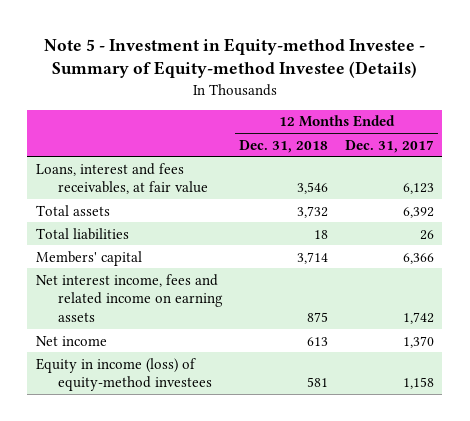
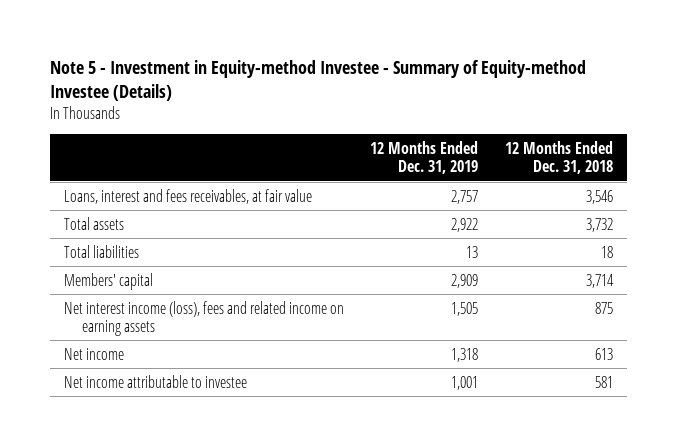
- | 12 Months Ended Dec. 31, 2018 | 12 Months Ended Dec. 31, 2017
+ | 12 Months Ended Dec. 31, 2019 | 12 Months Ended Dec. 31, 2018
- Net interest income, fees and related income on earning assets | 875 | 1,742
+ Net interest income (loss), fees and related income on earning assets | 1,505 | 875
- Equity in income (loss) of equity-method investees | 581 | 1,158
+ Net income attributable to investee | 1,001 | 581

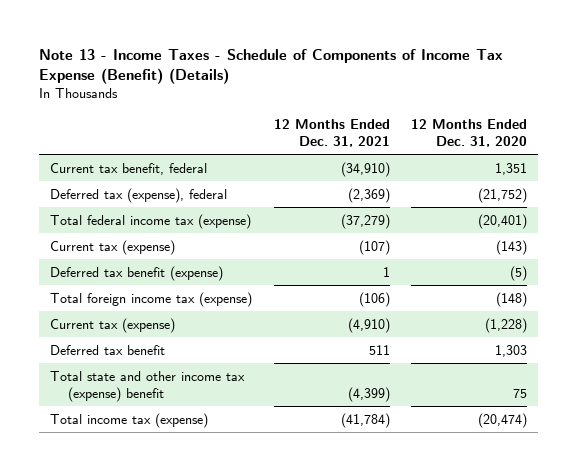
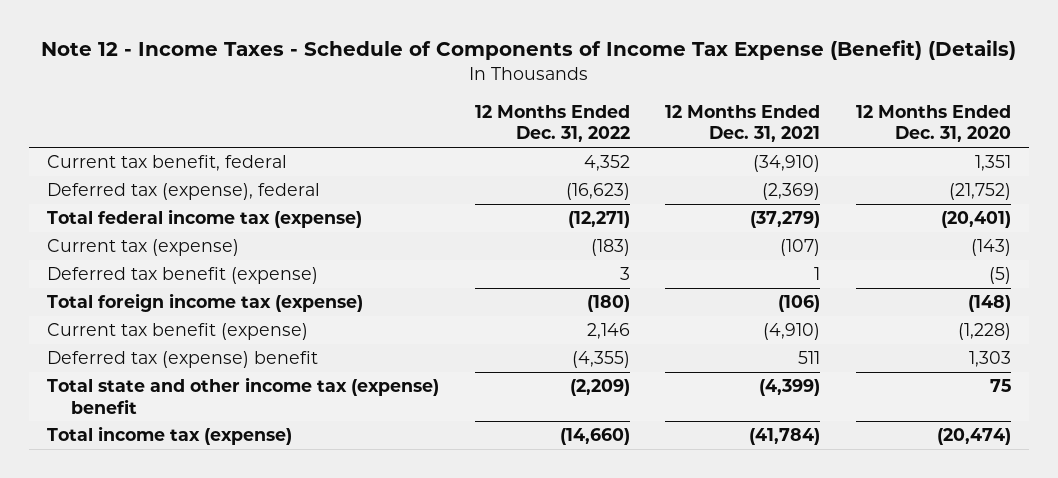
- Note 13 - Income Taxes - Schedule of Components of Income Tax Expense (Benefit) (Details)
+ Note 12 - Income Taxes - Schedule of Components of Income Tax Expense (Benefit) (Details)
- | 12 Months Ended Dec. 31, 2021 | 12 Months Ended Dec. 31, 2020
+ | 12 Months Ended Dec. 31, 2022 | 12 Months Ended Dec. 31, 2021 | 12 Months Ended Dec. 31, 2020
- Current tax (expense) | (4,910) | (1,228)
- Deferred tax benefit | 511 | 1,303
+ Current tax benefit (expense) | 2,146 | (4,910) | (1,228)
+ Deferred tax (expense) benefit | (4,355) | 511 | 1,303

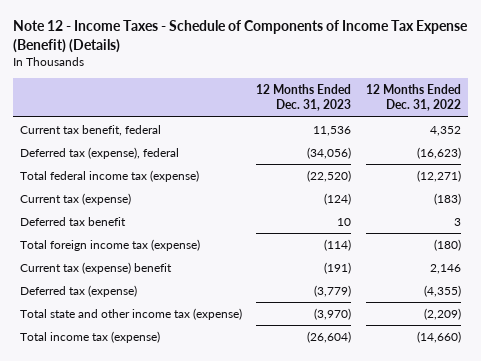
- | 12 Months Ended Dec. 31, 2022 | 12 Months Ended Dec. 31, 2021 | 12 Months Ended Dec. 31, 2020
+ | 12 Months Ended Dec. 31, 2023 | 12 Months Ended Dec. 31, 2022
- Deferred tax benefit (expense) | 3 | 1 | (5)
+ Deferred tax benefit | 10 | 3
- Current tax benefit (expense) | 2,146 | (4,910) | (1,228)
- Deferred tax (expense) benefit | (4,355) | 511 | 1,303
- Total state and other income tax (expense) benefit | (2,209) | (4,399) | 75
+ Current tax (expense) benefit | (191) | 2,146
+ Deferred tax (expense) | (3,779) | (4,355)
+ Total state and other income tax (expense) | (3,970) | (2,209)

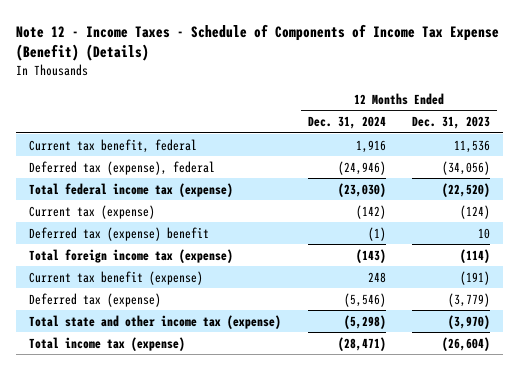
- | 12 Months Ended Dec. 31, 2023 | 12 Months Ended Dec. 31, 2022
+ | 12 Months Ended Dec. 31, 2024 | 12 Months Ended Dec. 31, 2023
- Deferred tax benefit | 10 | 3
+ Deferred tax (expense) benefit | (1) | 10
- Current tax (expense) benefit | (191) | 2,146
+ Current tax benefit (expense) | 248 | (191)

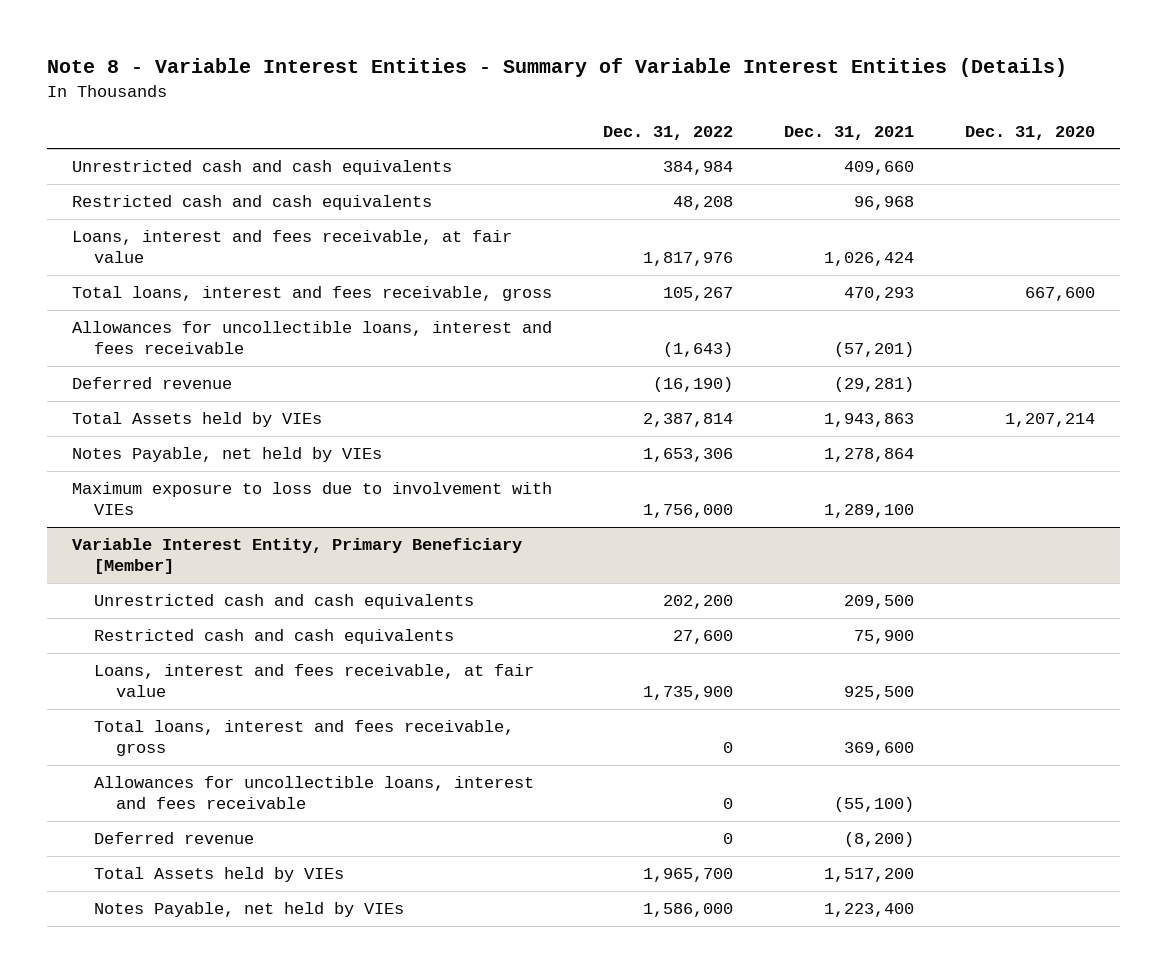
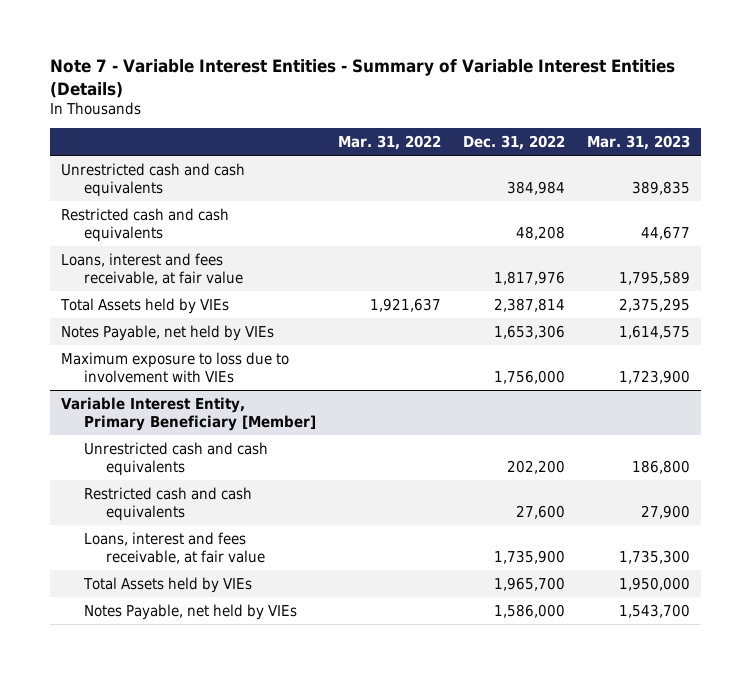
- Note 8 - Variable Interest Entities - Summary of Variable Interest Entities (Details)
+ Note 7 - Variable Interest Entities - Summary of Variable Interest Entities (Details)
- | Dec. 31, 2022 | Dec. 31, 2021 | Dec. 31, 2020
+ | Mar. 31, 2022 | Dec. 31, 2022 | Mar. 31, 2023
- Total loans, interest and fees receivable, gross | 105,267 | 470,293 | 667,600
- Allowances for uncollectible loans, interest and fees receivable | (1,643) | (57,201) |
- Deferred revenue | (16,190) | (29,281) |
@ Variable Interest Entity, Primary Beneficiary [Member]
- Total loans, interest and fees receivable, gross | 0 | 369,600 |
- Allowances for uncollectible loans, interest and fees receivable | 0 | (55,100) |
- Deferred revenue | 0 | (8,200) |

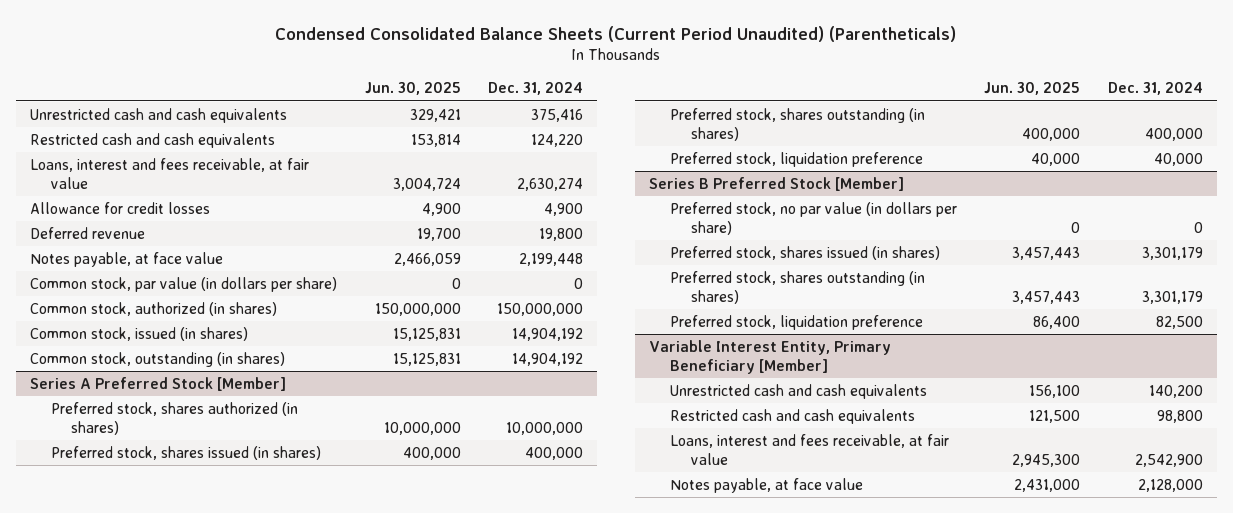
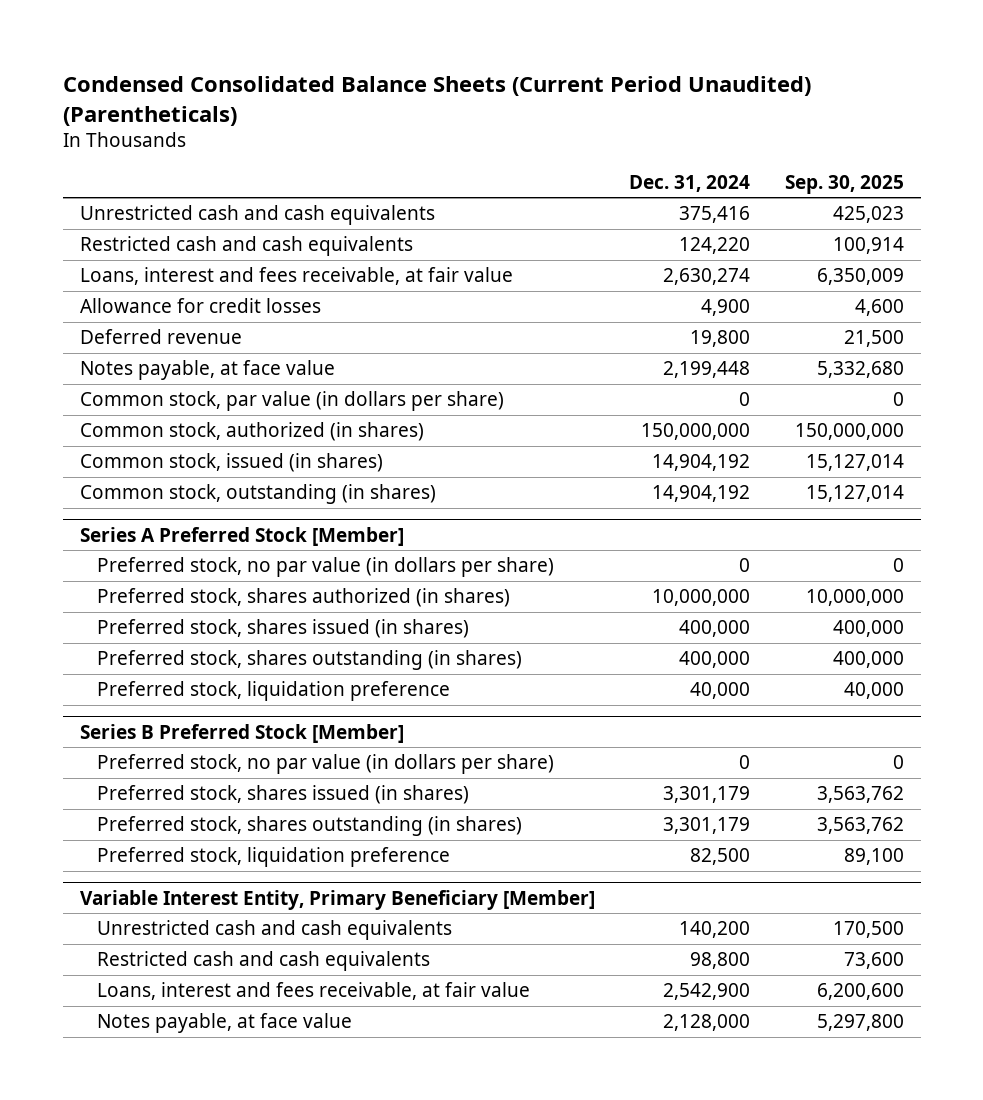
- | Jun. 30, 2025 | Dec. 31, 2024
+ | Dec. 31, 2024 | Sep. 30, 2025
@ Series A Preferred Stock [Member]
+ Preferred stock, no par value (in dollars per share) | 0 | 0

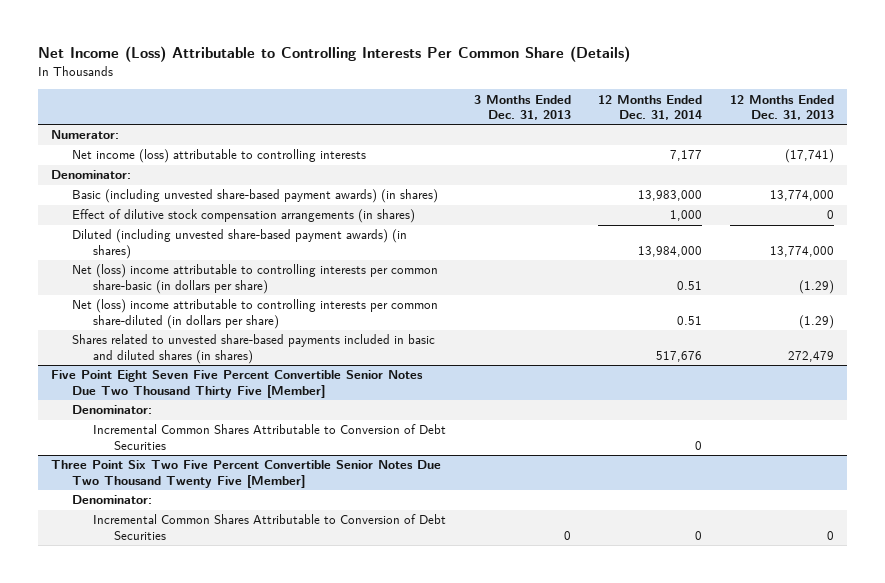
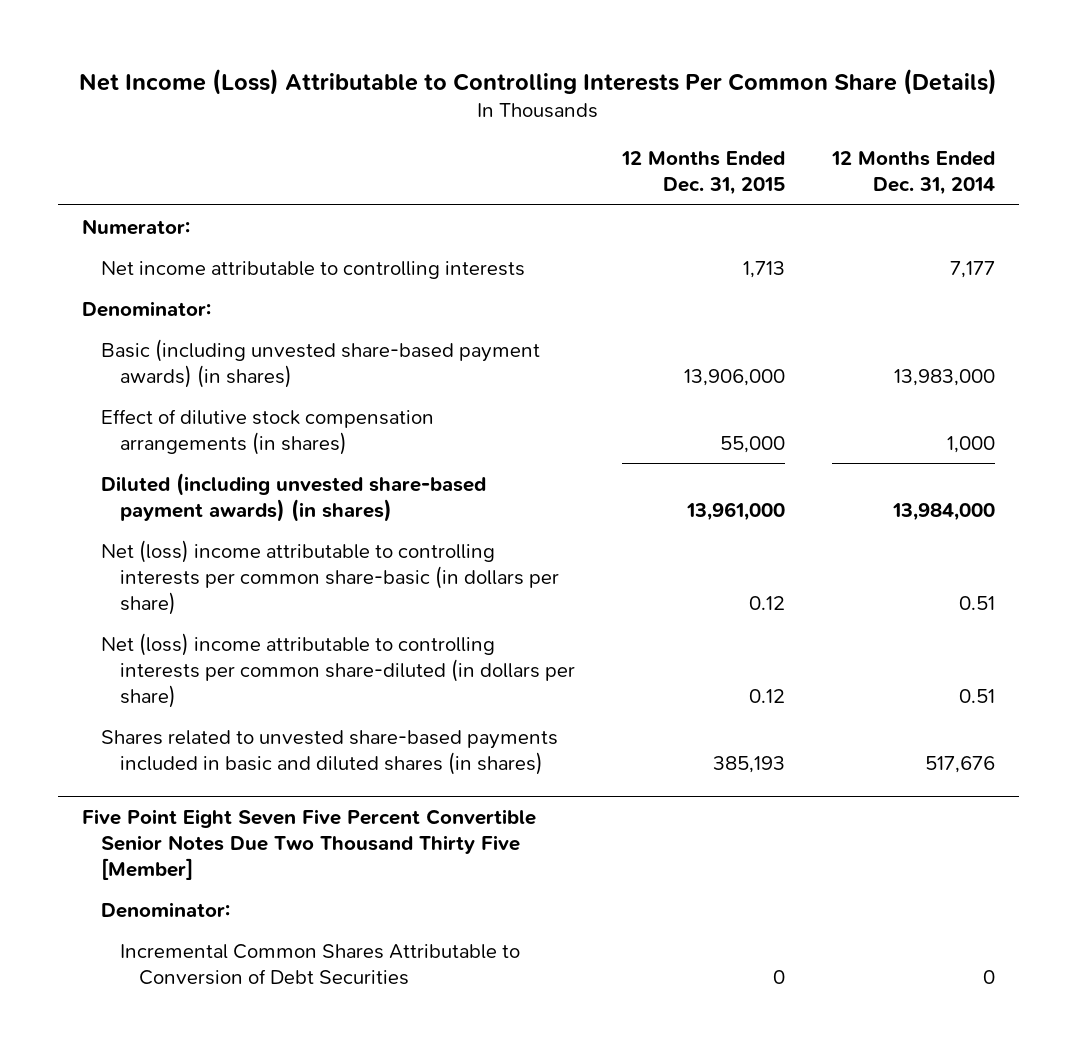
- | 3 Months Ended Dec. 31, 2013 | 12 Months Ended Dec. 31, 2014 | 12 Months Ended Dec. 31, 2013
+ | 12 Months Ended Dec. 31, 2015 | 12 Months Ended Dec. 31, 2014
- Net income (loss) attributable to controlling interests | | 7,177 | (17,741)
+ Net income attributable to controlling interests | 1,713 | 7,177
- Three Point Six Two Five Percent Convertible Senior Notes Due Two Thousand Twenty Five [Member]
- Denominator:
- Incremental Common Shares Attributable to Conversion of Debt Securities | 0 | 0 | 0

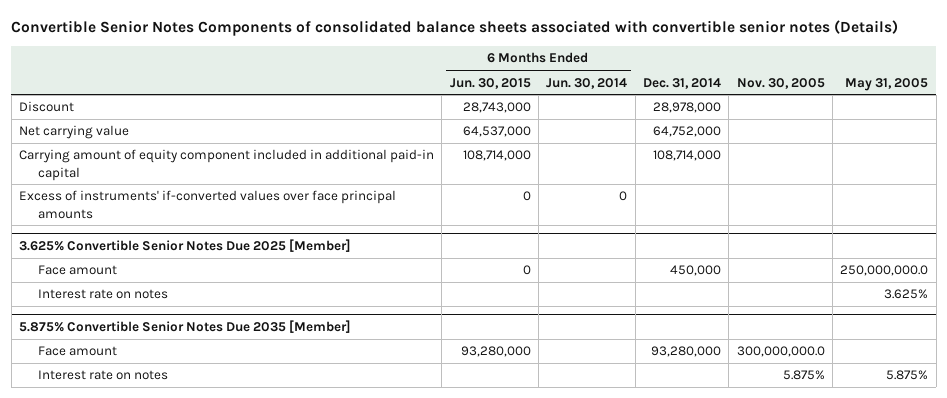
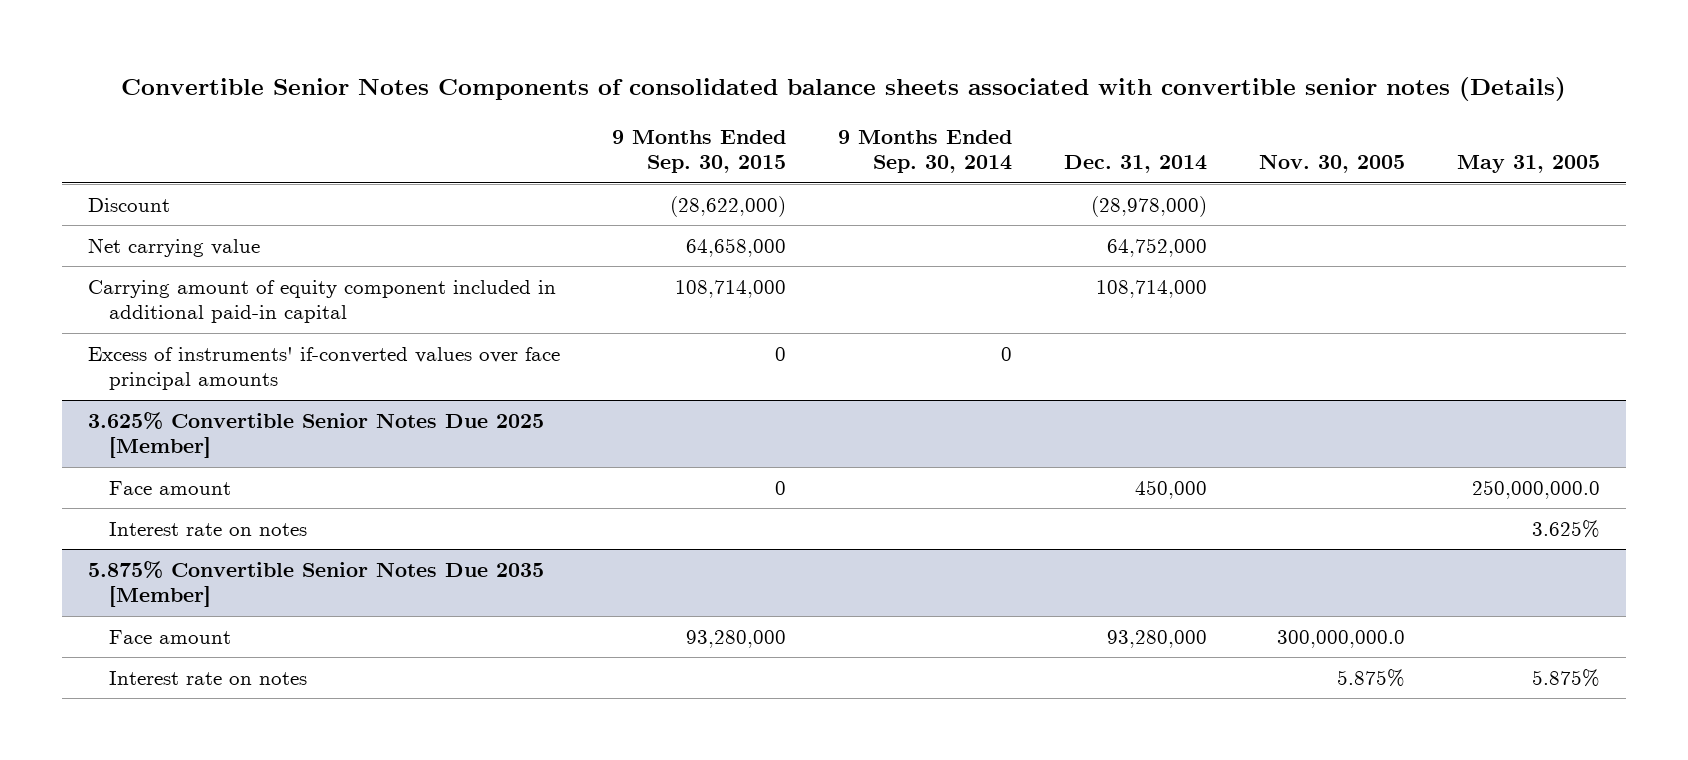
- | 6 Months Ended Jun. 30, 2015 | 6 Months Ended Jun. 30, 2014 | Dec. 31, 2014 | Nov. 30, 2005 | May 31, 2005
+ | 9 Months Ended Sep. 30, 2015 | 9 Months Ended Sep. 30, 2014 | Dec. 31, 2014 | Nov. 30, 2005 | May 31, 2005
- Discount | 28,743,000 | | 28,978,000 | |
+ Discount | (28,622,000) | | (28,978,000) | |

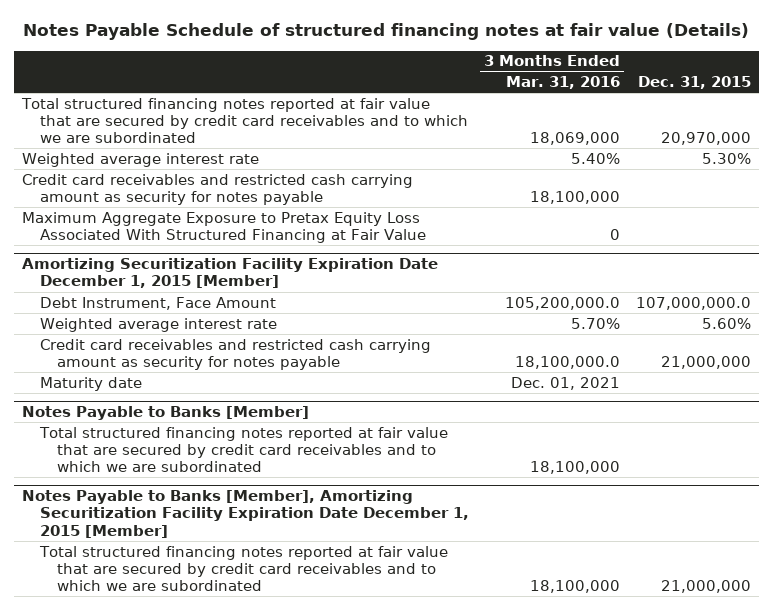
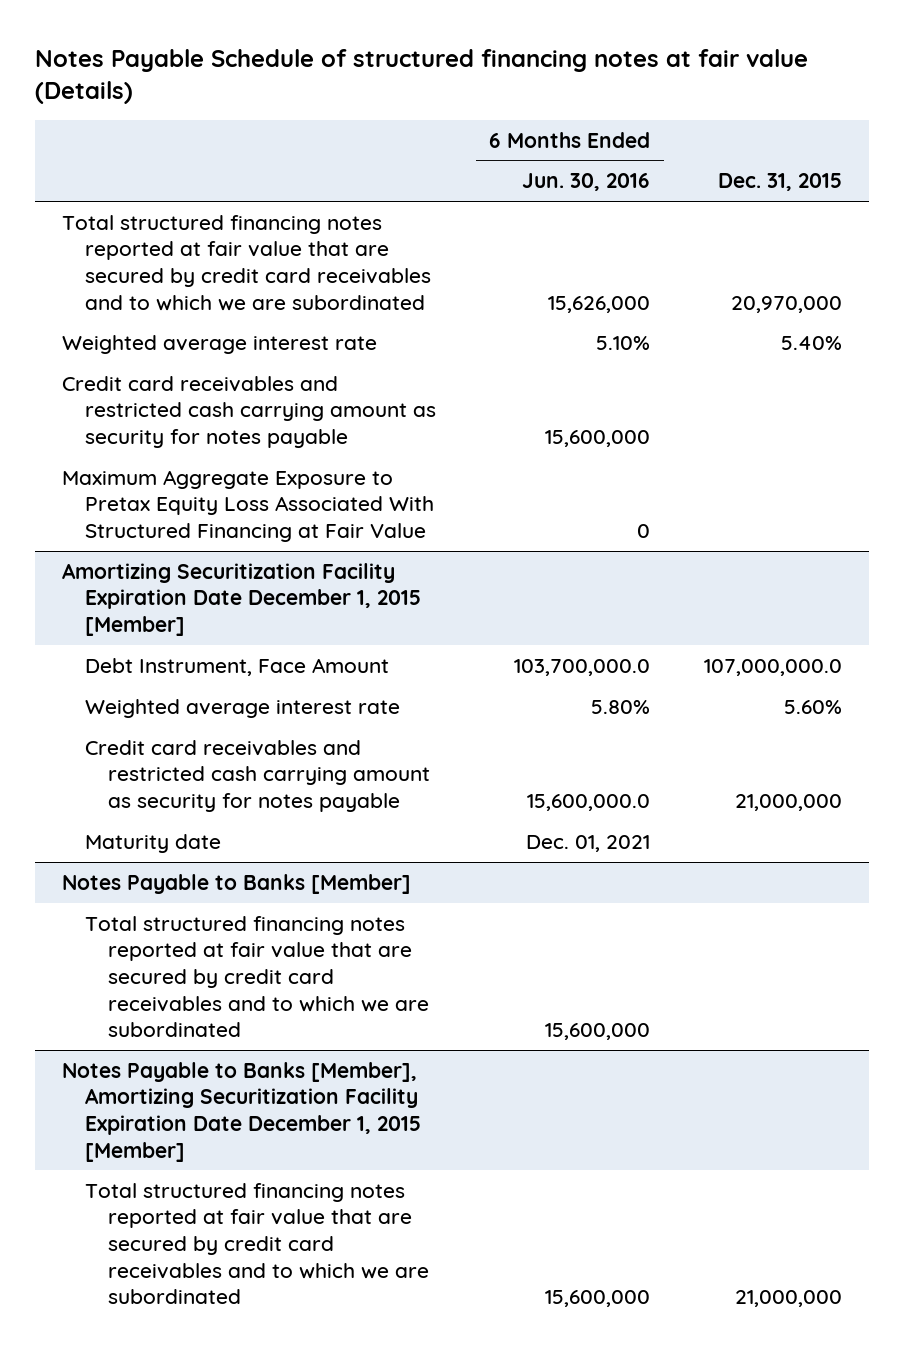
- | 3 Months Ended Mar. 31, 2016 | Dec. 31, 2015
+ | 6 Months Ended Jun. 30, 2016 | Dec. 31, 2015
- Weighted average interest rate | 5.40% | 5.30%
+ Weighted average interest rate | 5.10% | 5.40%

